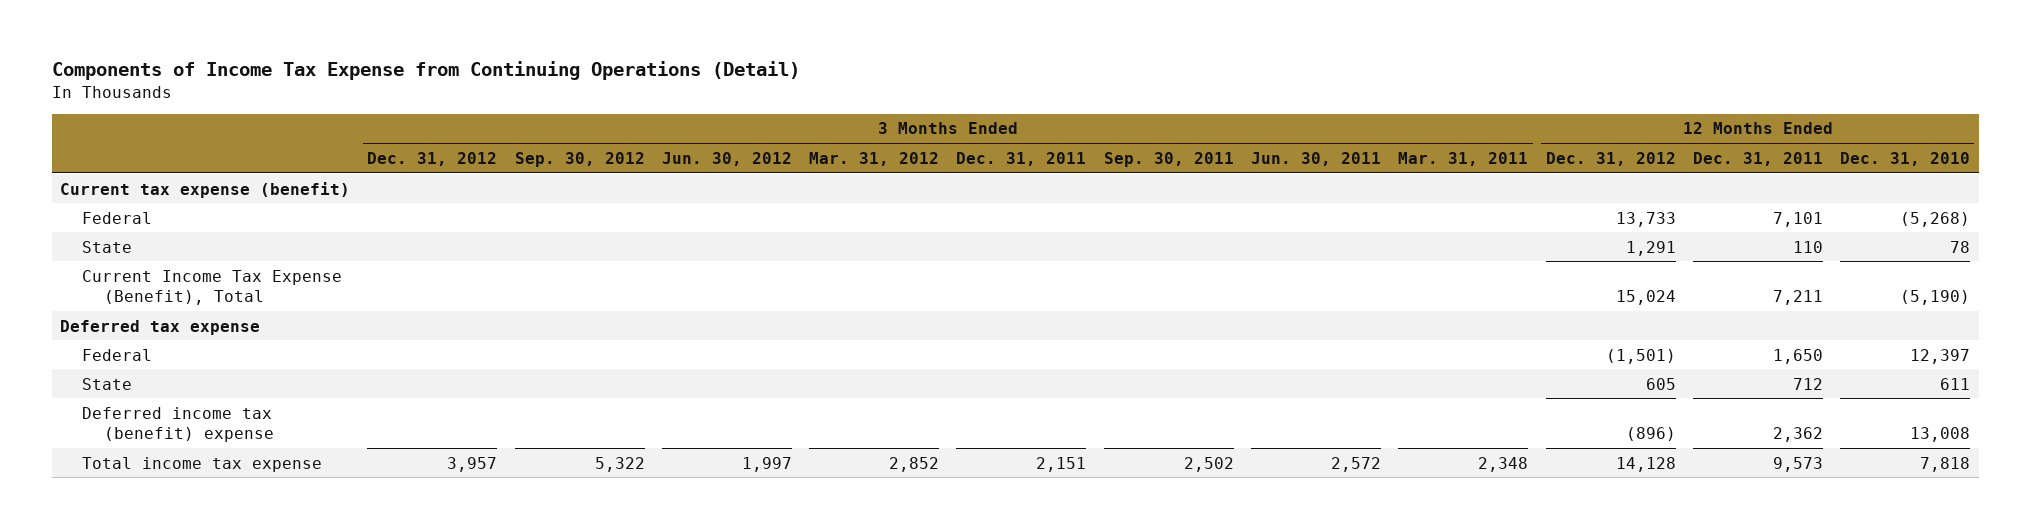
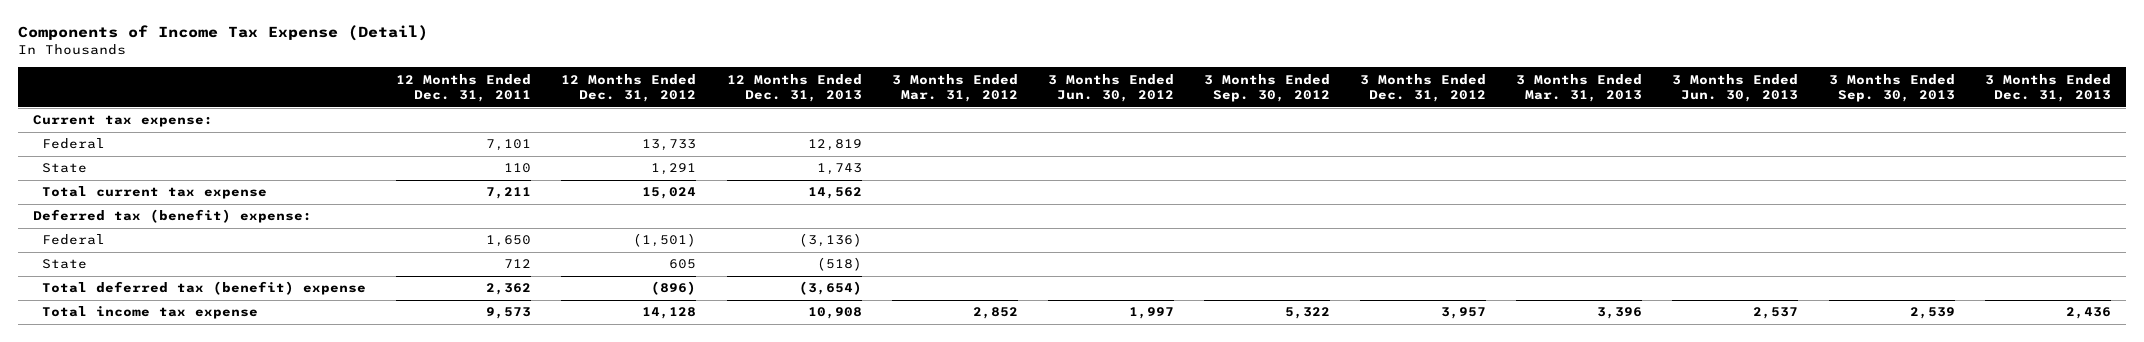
- Components of Income Tax Expense from Continuing Operations (Detail)
+ Components of Income Tax Expense (Detail)
- | 3 Months Ended Dec. 31, 2012 | 3 Months Ended Sep. 30, 2012 | 3 Months Ended Jun. 30, 2012 | 3 Months Ended Mar. 31, 2012 | 3 Months Ended Dec. 31, 2011 | 3 Months Ended Sep. 30, 2011 | 3 Months Ended Jun. 30, 2011 | 3 Months Ended Mar. 31, 2011 | 12 Months Ended Dec. 31, 2012 | 12 Months Ended Dec. 31, 2011 | 12 Months Ended Dec. 31, 2010
+ | 12 Months Ended Dec. 31, 2011 | 12 Months Ended Dec. 31, 2012 | 12 Months Ended Dec. 31, 2013 | 3 Months Ended Mar. 31, 2012 | 3 Months Ended Jun. 30, 2012 | 3 Months Ended Sep. 30, 2012 | 3 Months Ended Dec. 31, 2012 | 3 Months Ended Mar. 31, 2013 | 3 Months Ended Jun. 30, 2013 | 3 Months Ended Sep. 30, 2013 | 3 Months Ended Dec. 31, 2013
- Current tax expense (benefit)
+ Current tax expense:
- Current Income Tax Expense (Benefit), Total | | | | | | | | | 15,024 | 7,211 | (5,190)
- Deferred tax expense
+ Total current tax expense | 7,211 | 15,024 | 14,562 | | | | | | | |
+ Deferred tax (benefit) expense:
- Deferred income tax (benefit) expense | | | | | | | | | (896) | 2,362 | 13,008
+ Total deferred tax (benefit) expense | 2,362 | (896) | (3,654) | | | | | | | |

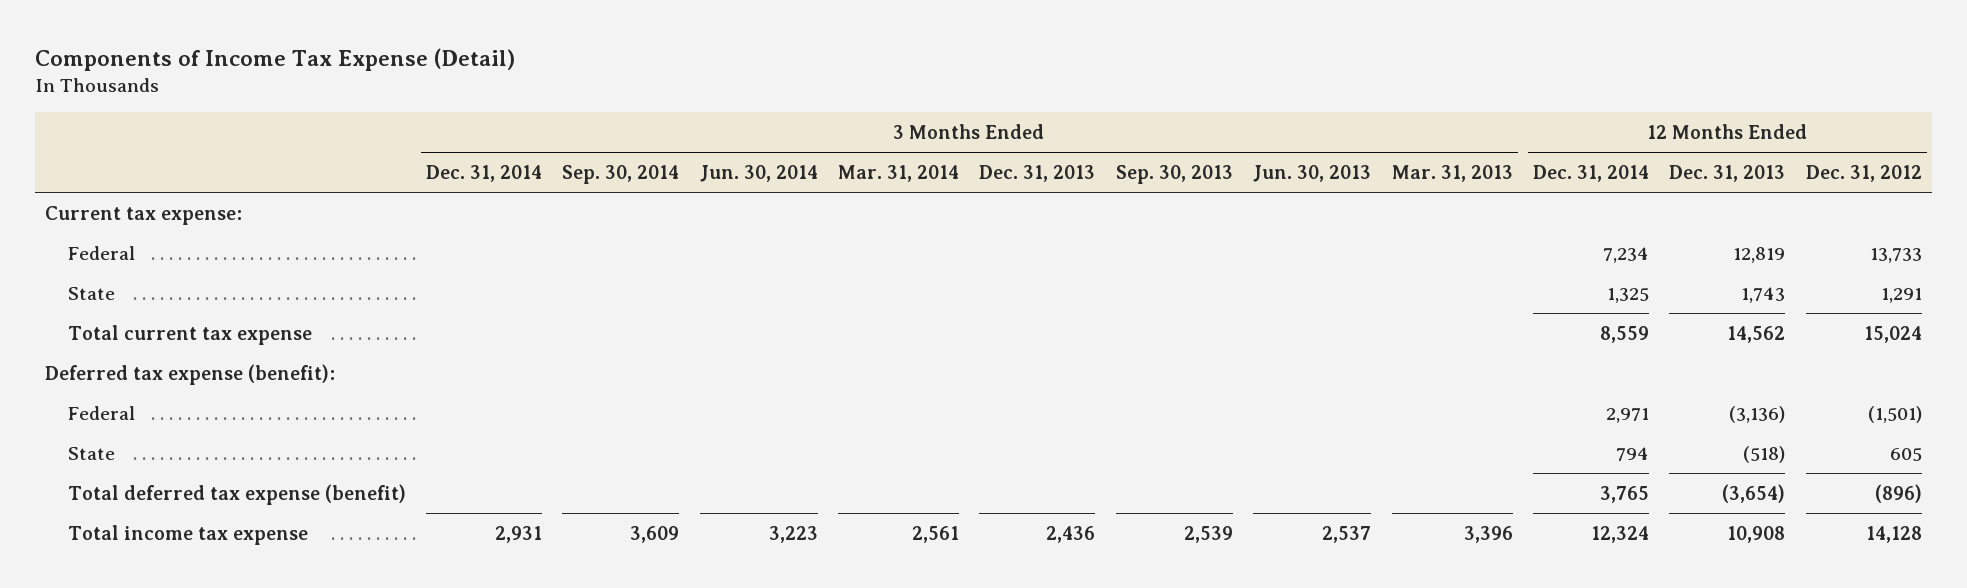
- | 12 Months Ended Dec. 31, 2011 | 12 Months Ended Dec. 31, 2012 | 12 Months Ended Dec. 31, 2013 | 3 Months Ended Mar. 31, 2012 | 3 Months Ended Jun. 30, 2012 | 3 Months Ended Sep. 30, 2012 | 3 Months Ended Dec. 31, 2012 | 3 Months Ended Mar. 31, 2013 | 3 Months Ended Jun. 30, 2013 | 3 Months Ended Sep. 30, 2013 | 3 Months Ended Dec. 31, 2013
+ | 3 Months Ended Dec. 31, 2014 | 3 Months Ended Sep. 30, 2014 | 3 Months Ended Jun. 30, 2014 | 3 Months Ended Mar. 31, 2014 | 3 Months Ended Dec. 31, 2013 | 3 Months Ended Sep. 30, 2013 | 3 Months Ended Jun. 30, 2013 | 3 Months Ended Mar. 31, 2013 | 12 Months Ended Dec. 31, 2014 | 12 Months Ended Dec. 31, 2013 | 12 Months Ended Dec. 31, 2012
- Deferred tax (benefit) expense:
+ Deferred tax expense (benefit):
- Total deferred tax (benefit) expense | 2,362 | (896) | (3,654) | | | | | | | |
+ Total deferred tax expense (benefit) | | | | | | | | | 3,765 | (3,654) | (896)

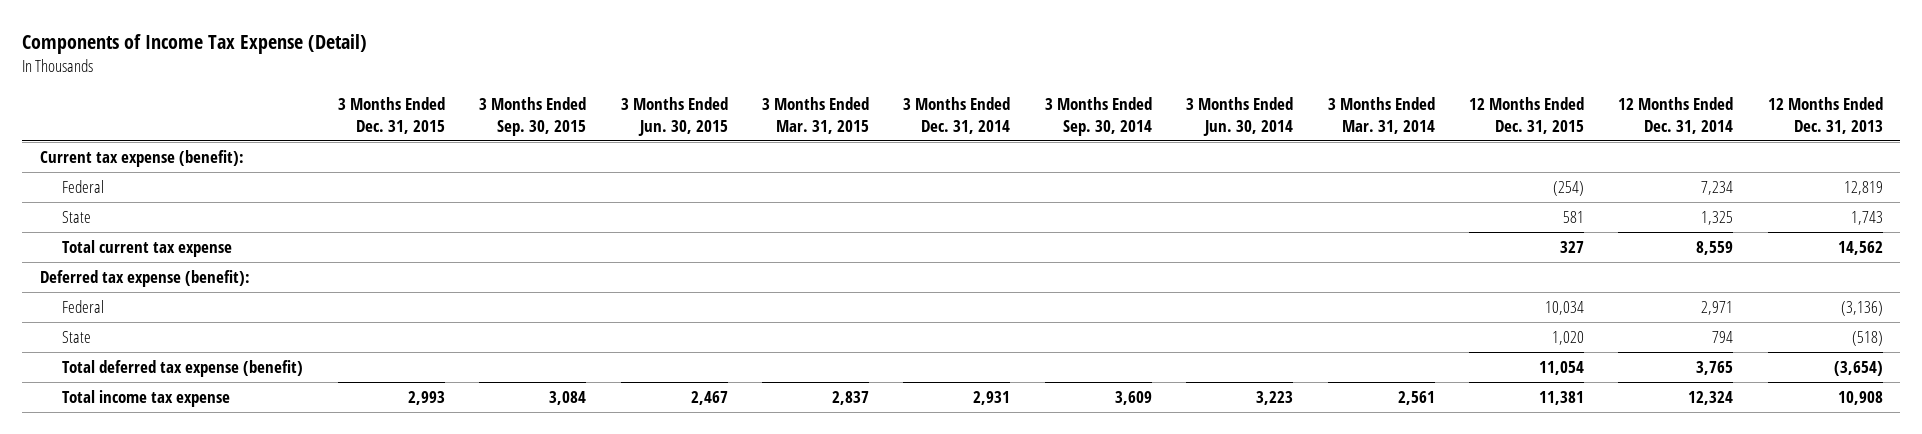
- | 3 Months Ended Dec. 31, 2014 | 3 Months Ended Sep. 30, 2014 | 3 Months Ended Jun. 30, 2014 | 3 Months Ended Mar. 31, 2014 | 3 Months Ended Dec. 31, 2013 | 3 Months Ended Sep. 30, 2013 | 3 Months Ended Jun. 30, 2013 | 3 Months Ended Mar. 31, 2013 | 12 Months Ended Dec. 31, 2014 | 12 Months Ended Dec. 31, 2013 | 12 Months Ended Dec. 31, 2012
+ | 3 Months Ended Dec. 31, 2015 | 3 Months Ended Sep. 30, 2015 | 3 Months Ended Jun. 30, 2015 | 3 Months Ended Mar. 31, 2015 | 3 Months Ended Dec. 31, 2014 | 3 Months Ended Sep. 30, 2014 | 3 Months Ended Jun. 30, 2014 | 3 Months Ended Mar. 31, 2014 | 12 Months Ended Dec. 31, 2015 | 12 Months Ended Dec. 31, 2014 | 12 Months Ended Dec. 31, 2013
- Current tax expense:
+ Current tax expense (benefit):

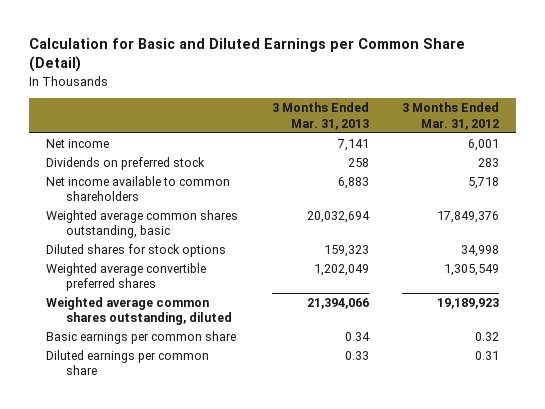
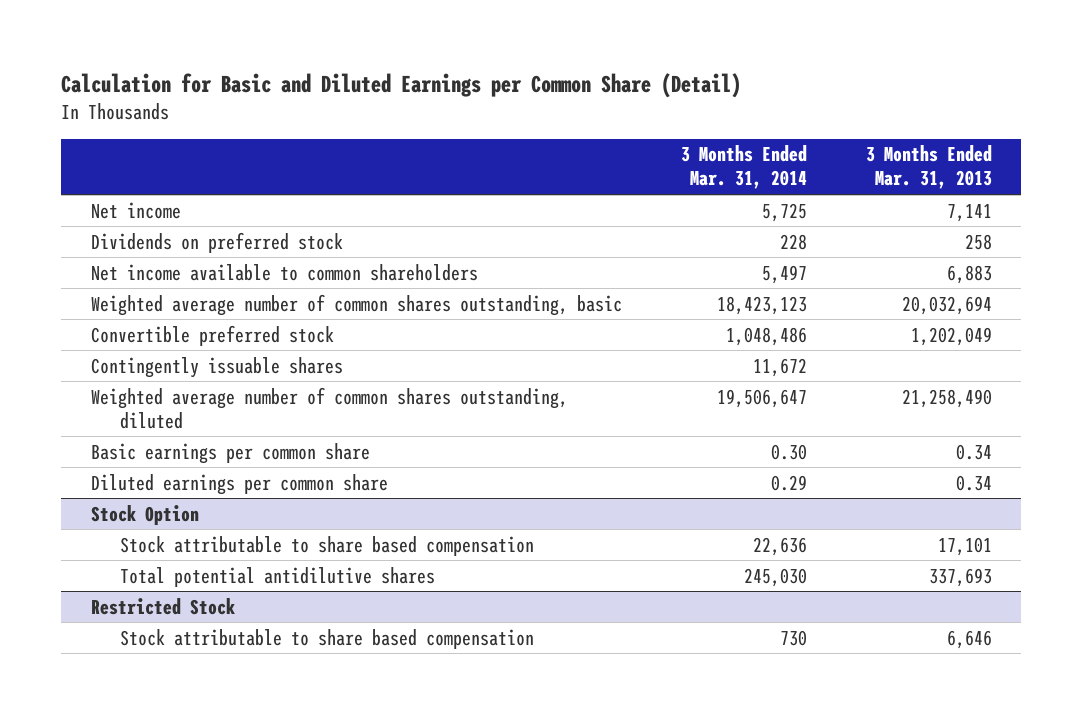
- | 3 Months Ended Mar. 31, 2013 | 3 Months Ended Mar. 31, 2012
+ | 3 Months Ended Mar. 31, 2014 | 3 Months Ended Mar. 31, 2013
- Weighted average common shares outstanding, basic | 20,032,694 | 17,849,376
- Diluted shares for stock options | 159,323 | 34,998
- Weighted average convertible preferred shares | 1,202,049 | 1,305,549
- Weighted average common shares outstanding, diluted | 21,394,066 | 19,189,923
+ Weighted average number of common shares outstanding, basic | 18,423,123 | 20,032,694
+ Convertible preferred stock | 1,048,486 | 1,202,049
+ Contingently issuable shares | 11,672 |
+ Weighted average number of common shares outstanding, diluted | 19,506,647 | 21,258,490
- Diluted earnings per common share | 0.33 | 0.31
+ Diluted earnings per common share | 0.29 | 0.34
+ Stock Option
+ Stock attributable to share based compensation | 22,636 | 17,101
+ Total potential antidilutive shares | 245,030 | 337,693
+ Restricted Stock
+ Stock attributable to share based compensation | 730 | 6,646

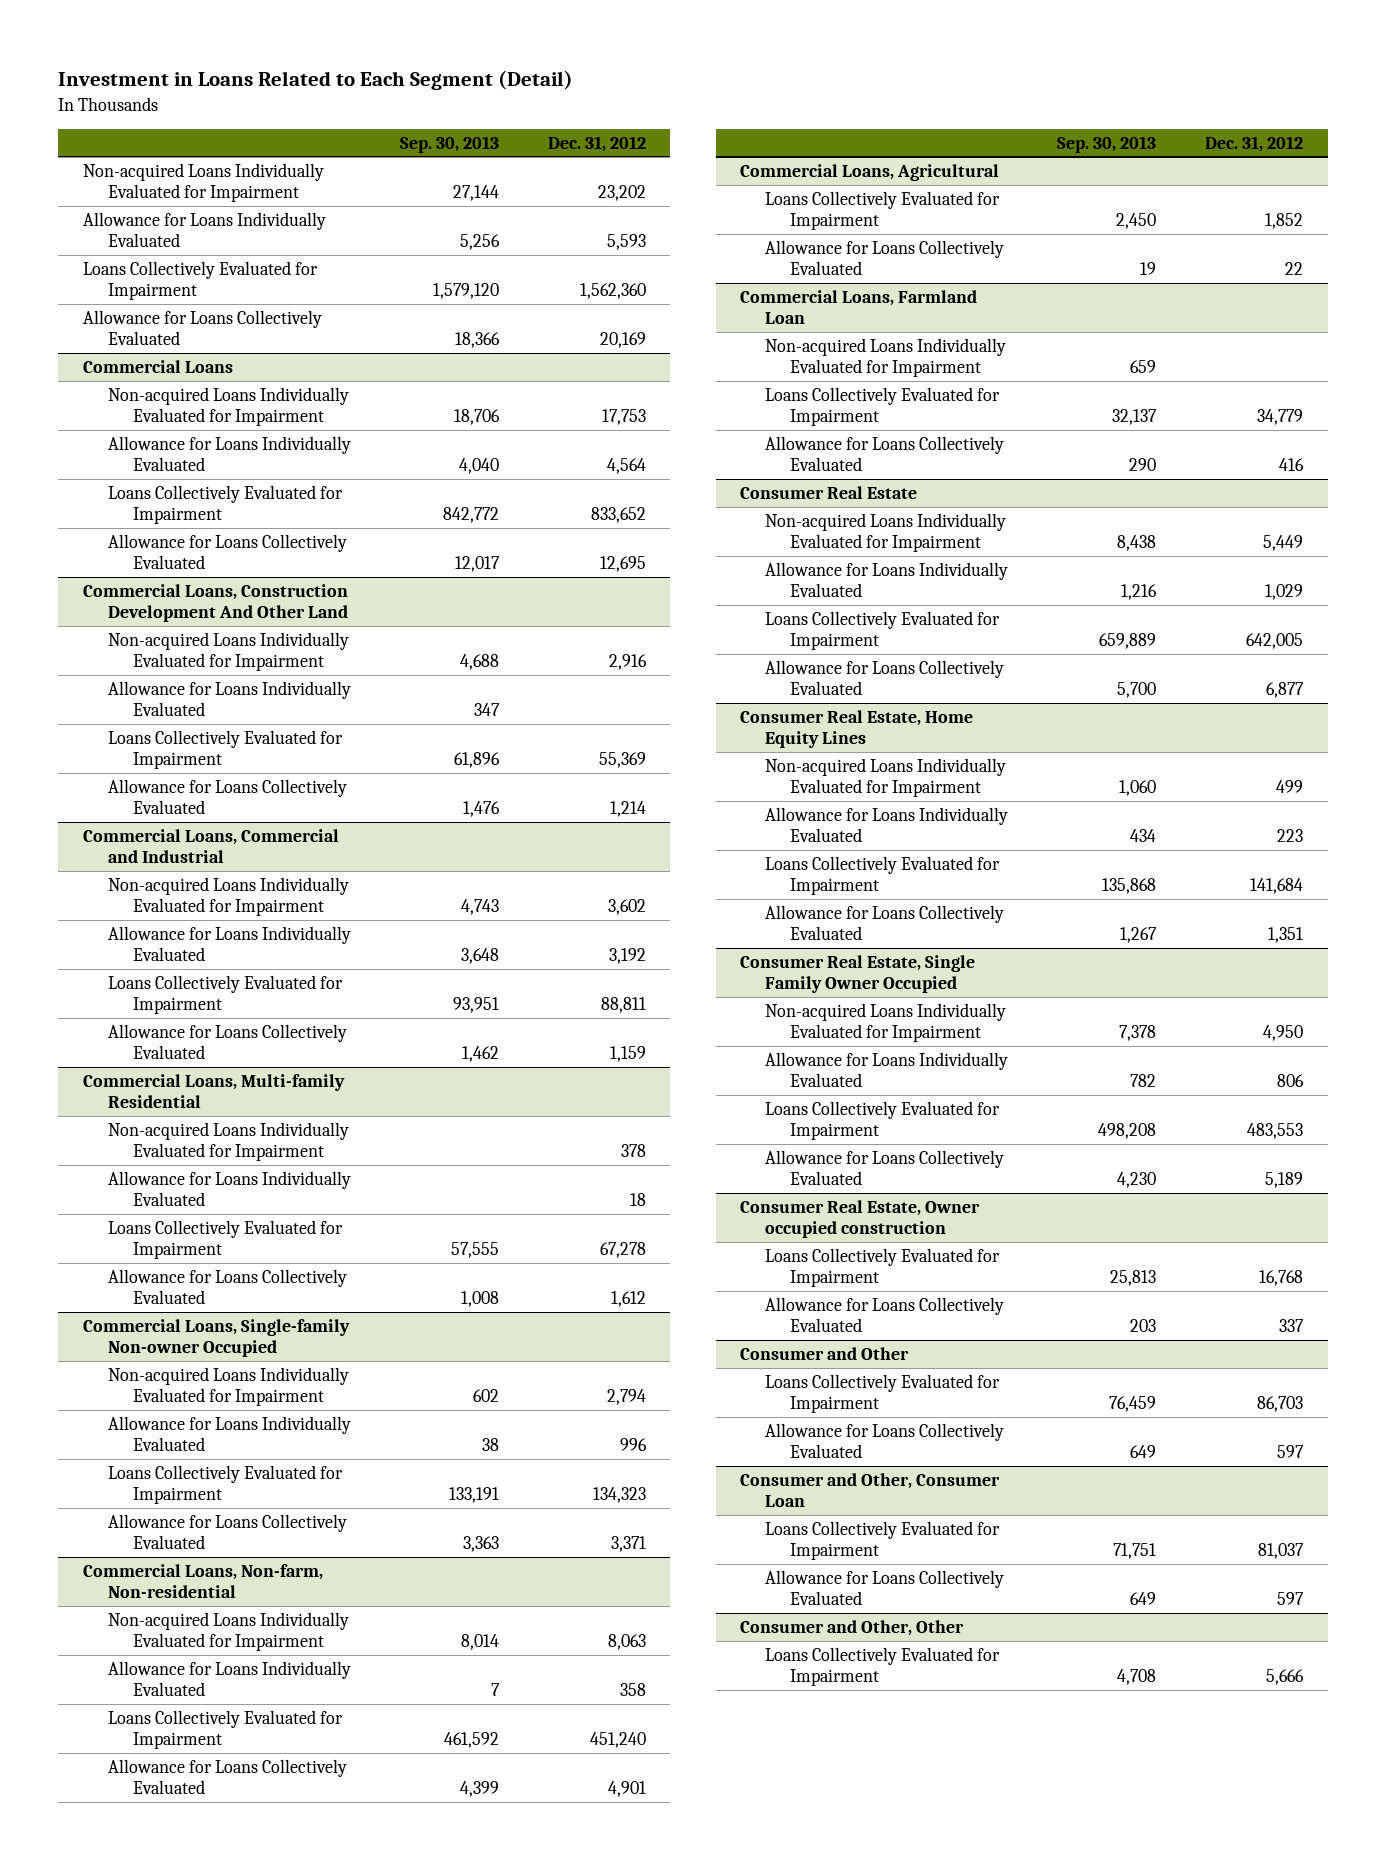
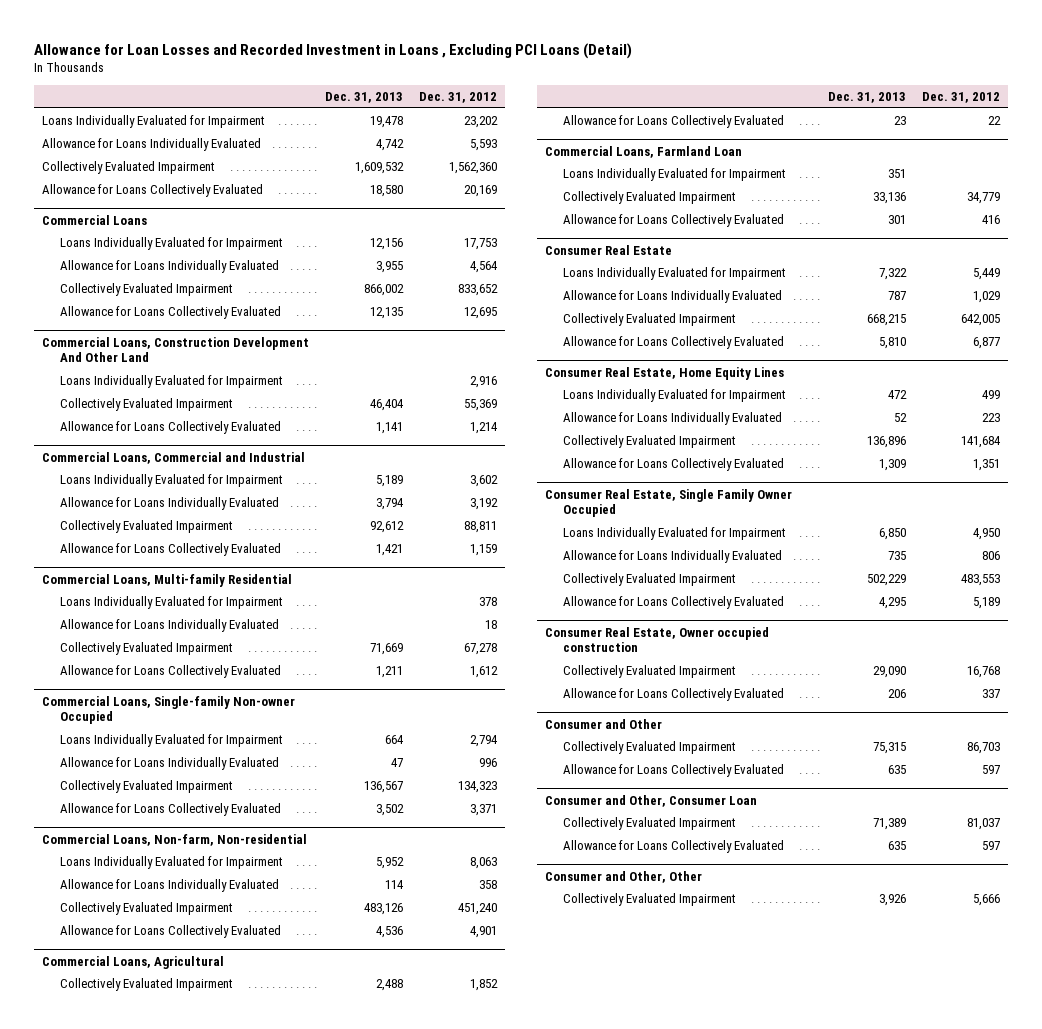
- Investment in Loans Related to Each Segment (Detail)
+ Allowance for Loan Losses and Recorded Investment in Loans , Excluding PCI Loans (Detail)
- | Sep. 30, 2013 | Dec. 31, 2012
+ | Dec. 31, 2013 | Dec. 31, 2012
- Non-acquired Loans Individually Evaluated for Impairment | 27,144 | 23,202
+ Loans Individually Evaluated for Impairment | 19,478 | 23,202
- Loans Collectively Evaluated for Impairment | 1,579,120 | 1,562,360
+ Collectively Evaluated Impairment | 1,609,532 | 1,562,360
@ Commercial Loans
- Non-acquired Loans Individually Evaluated for Impairment | 18,706 | 17,753
+ Loans Individually Evaluated for Impairment | 12,156 | 17,753
- Loans Collectively Evaluated for Impairment | 842,772 | 833,652
+ Collectively Evaluated Impairment | 866,002 | 833,652
@ Commercial Loans, Construction Development And Other Land
- Non-acquired Loans Individually Evaluated for Impairment | 4,688 | 2,916
- Allowance for Loans Individually Evaluated | 347 |
- Loans Collectively Evaluated for Impairment | 61,896 | 55,369
+ Loans Individually Evaluated for Impairment | | 2,916
+ Collectively Evaluated Impairment | 46,404 | 55,369
@ Commercial Loans, Commercial and Industrial
- Non-acquired Loans Individually Evaluated for Impairment | 4,743 | 3,602
+ Loans Individually Evaluated for Impairment | 5,189 | 3,602
- Loans Collectively Evaluated for Impairment | 93,951 | 88,811
+ Collectively Evaluated Impairment | 92,612 | 88,811
@ Commercial Loans, Multi-family Residential
- Non-acquired Loans Individually Evaluated for Impairment | | 378
+ Loans Individually Evaluated for Impairment | | 378
- Loans Collectively Evaluated for Impairment | 57,555 | 67,278
+ Collectively Evaluated Impairment | 71,669 | 67,278
@ Commercial Loans, Single-family Non-owner Occupied
- Non-acquired Loans Individually Evaluated for Impairment | 602 | 2,794
+ Loans Individually Evaluated for Impairment | 664 | 2,794
- Loans Collectively Evaluated for Impairment | 133,191 | 134,323
+ Collectively Evaluated Impairment | 136,567 | 134,323
@ Commercial Loans, Non-farm, Non-residential
- Non-acquired Loans Individually Evaluated for Impairment | 8,014 | 8,063
+ Loans Individually Evaluated for Impairment | 5,952 | 8,063
- Loans Collectively Evaluated for Impairment | 461,592 | 451,240
+ Collectively Evaluated Impairment | 483,126 | 451,240
@ Commercial Loans, Agricultural
- Loans Collectively Evaluated for Impairment | 2,450 | 1,852
+ Collectively Evaluated Impairment | 2,488 | 1,852
@ Commercial Loans, Farmland Loan
- Non-acquired Loans Individually Evaluated for Impairment | 659 |
- Loans Collectively Evaluated for Impairment | 32,137 | 34,779
+ Loans Individually Evaluated for Impairment | 351 |
+ Collectively Evaluated Impairment | 33,136 | 34,779
@ Consumer Real Estate
- Non-acquired Loans Individually Evaluated for Impairment | 8,438 | 5,449
+ Loans Individually Evaluated for Impairment | 7,322 | 5,449
- Loans Collectively Evaluated for Impairment | 659,889 | 642,005
+ Collectively Evaluated Impairment | 668,215 | 642,005
@ Consumer Real Estate, Home Equity Lines
- Non-acquired Loans Individually Evaluated for Impairment | 1,060 | 499
+ Loans Individually Evaluated for Impairment | 472 | 499
- Loans Collectively Evaluated for Impairment | 135,868 | 141,684
+ Collectively Evaluated Impairment | 136,896 | 141,684
@ Consumer Real Estate, Single Family Owner Occupied
- Non-acquired Loans Individually Evaluated for Impairment | 7,378 | 4,950
+ Loans Individually Evaluated for Impairment | 6,850 | 4,950
- Loans Collectively Evaluated for Impairment | 498,208 | 483,553
+ Collectively Evaluated Impairment | 502,229 | 483,553
@ Consumer Real Estate, Owner occupied construction
- Loans Collectively Evaluated for Impairment | 25,813 | 16,768
+ Collectively Evaluated Impairment | 29,090 | 16,768
@ Consumer and Other
- Loans Collectively Evaluated for Impairment | 76,459 | 86,703
+ Collectively Evaluated Impairment | 75,315 | 86,703
@ Consumer and Other, Consumer Loan
- Loans Collectively Evaluated for Impairment | 71,751 | 81,037
+ Collectively Evaluated Impairment | 71,389 | 81,037
@ Consumer and Other, Other
- Loans Collectively Evaluated for Impairment | 4,708 | 5,666
+ Collectively Evaluated Impairment | 3,926 | 5,666

